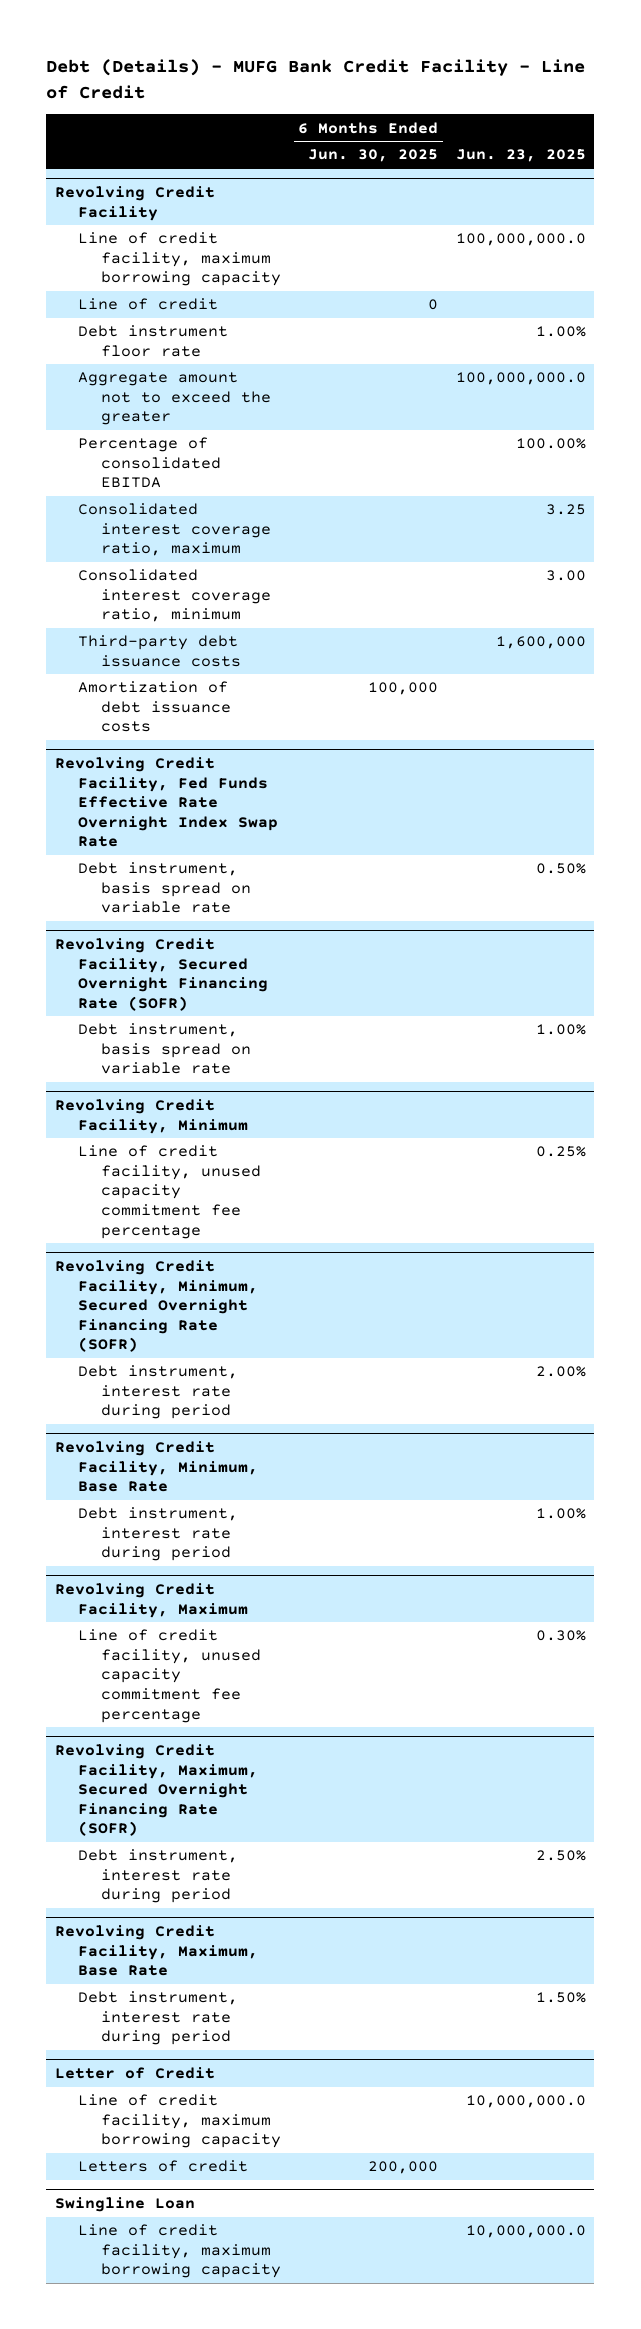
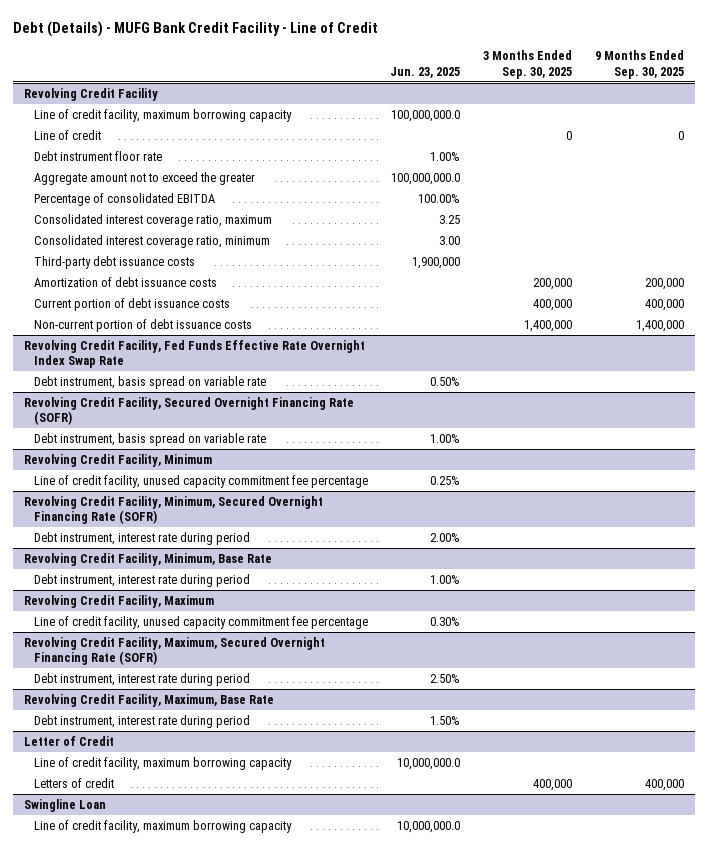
- | 6 Months Ended Jun. 30, 2025 | Jun. 23, 2025
+ | Jun. 23, 2025 | 3 Months Ended Sep. 30, 2025 | 9 Months Ended Sep. 30, 2025
@ Revolving Credit Facility
- Third-party debt issuance costs | | 1,600,000
+ Third-party debt issuance costs | 1,900,000 | |
+ Current portion of debt issuance costs | | 400,000 | 400,000
+ Non-current portion of debt issuance costs | | 1,400,000 | 1,400,000

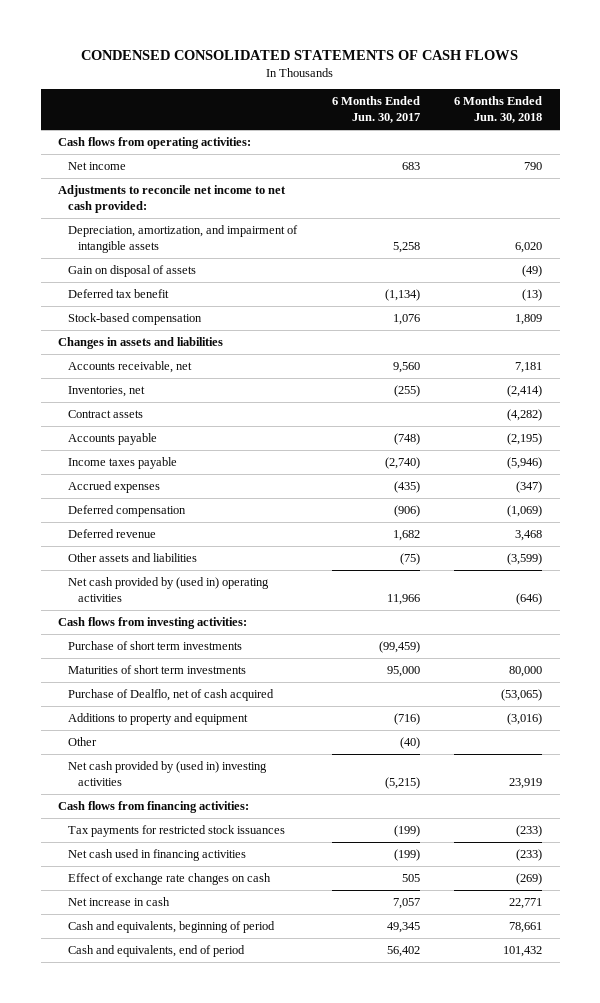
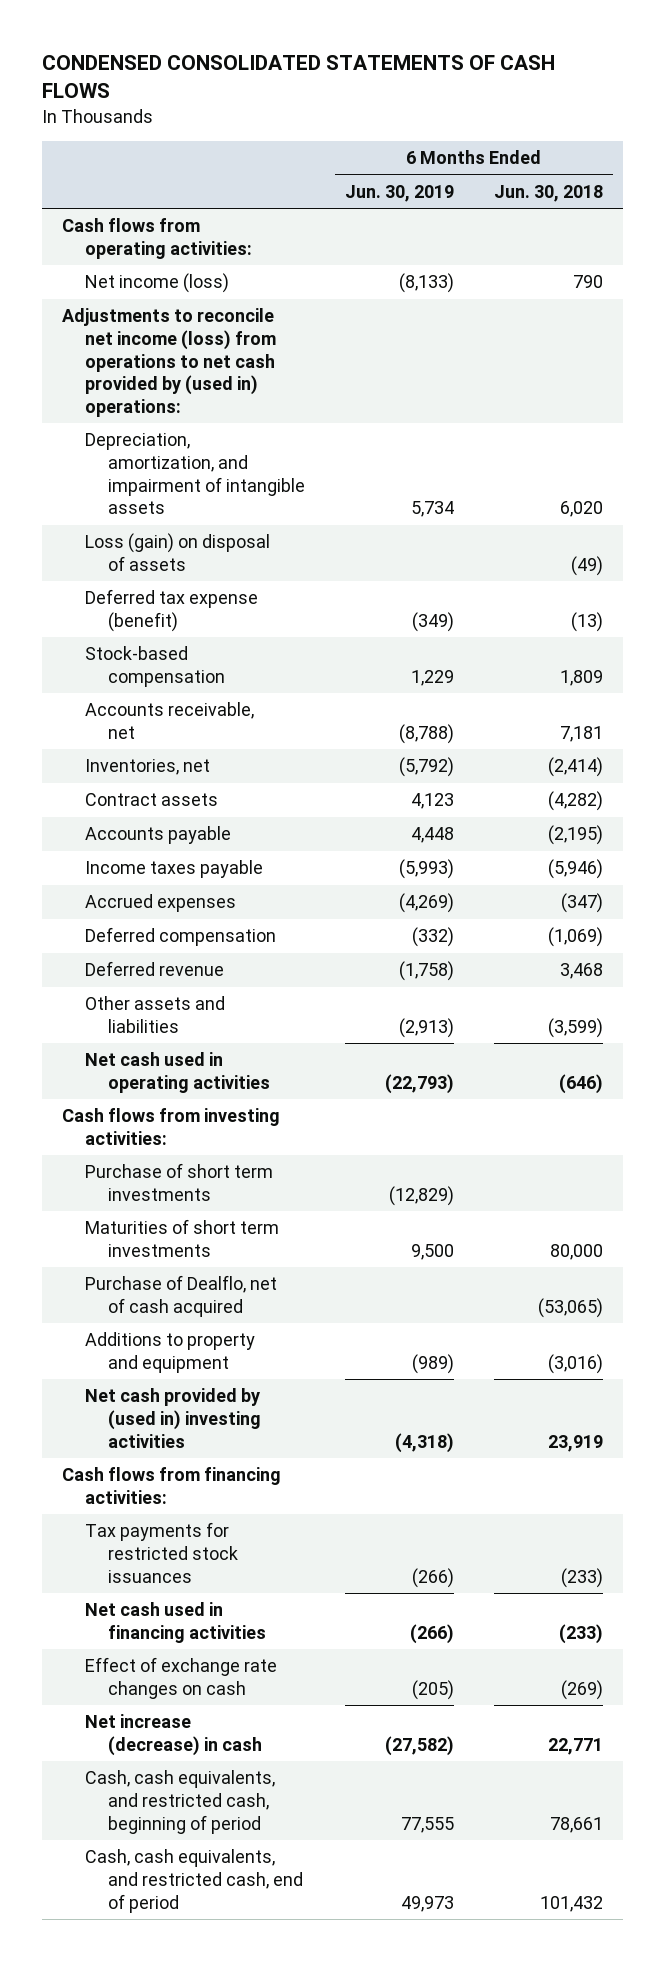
- | 6 Months Ended Jun. 30, 2017 | 6 Months Ended Jun. 30, 2018
+ | 6 Months Ended Jun. 30, 2019 | 6 Months Ended Jun. 30, 2018
- Net income | 683 | 790
- Adjustments to reconcile net income to net cash provided:
+ Net income (loss) | (8,133) | 790
+ Adjustments to reconcile net income (loss) from operations to net cash provided by (used in) operations:
- Gain on disposal of assets | | (49)
- Deferred tax benefit | (1,134) | (13)
+ Loss (gain) on disposal of assets | | (49)
+ Deferred tax expense (benefit) | (349) | (13)
- Changes in assets and liabilities
- Net cash provided by (used in) operating activities | 11,966 | (646)
+ Net cash used in operating activities | (22,793) | (646)
- Other | (40) |
- Net increase in cash | 7,057 | 22,771
- Cash and equivalents, beginning of period | 49,345 | 78,661
- Cash and equivalents, end of period | 56,402 | 101,432
+ Net increase (decrease) in cash | (27,582) | 22,771
+ Cash, cash equivalents, and restricted cash, beginning of period | 77,555 | 78,661
+ Cash, cash equivalents, and restricted cash, end of period | 49,973 | 101,432

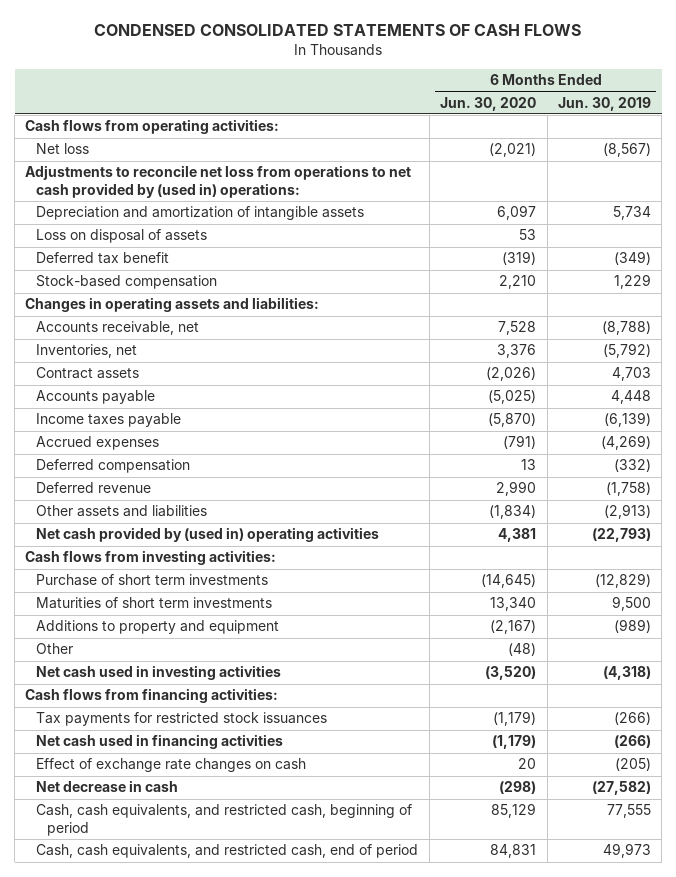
- | 6 Months Ended Jun. 30, 2019 | 6 Months Ended Jun. 30, 2018
+ | 6 Months Ended Jun. 30, 2020 | 6 Months Ended Jun. 30, 2019
- Net income (loss) | (8,133) | 790
- Adjustments to reconcile net income (loss) from operations to net cash provided by (used in) operations:
- Depreciation, amortization, and impairment of intangible assets | 5,734 | 6,020
- Loss (gain) on disposal of assets | | (49)
- Deferred tax expense (benefit) | (349) | (13)
+ Net loss | (2,021) | (8,567)
+ Adjustments to reconcile net loss from operations to net cash provided by (used in) operations:
+ Depreciation and amortization of intangible assets | 6,097 | 5,734
+ Loss on disposal of assets | 53 |
+ Deferred tax benefit | (319) | (349)
+ Changes in operating assets and liabilities:
- Contract assets | 4,123 | (4,282)
+ Contract assets | (2,026) | 4,703
- Income taxes payable | (5,993) | (5,946)
+ Income taxes payable | (5,870) | (6,139)
- Net cash used in operating activities | (22,793) | (646)
+ Net cash provided by (used in) operating activities | 4,381 | (22,793)
- Purchase of Dealflo, net of cash acquired | | (53,065)
- Net cash provided by (used in) investing activities | (4,318) | 23,919
+ Other | (48) |
+ Net cash used in investing activities | (3,520) | (4,318)
- Net increase (decrease) in cash | (27,582) | 22,771
+ Net decrease in cash | (298) | (27,582)

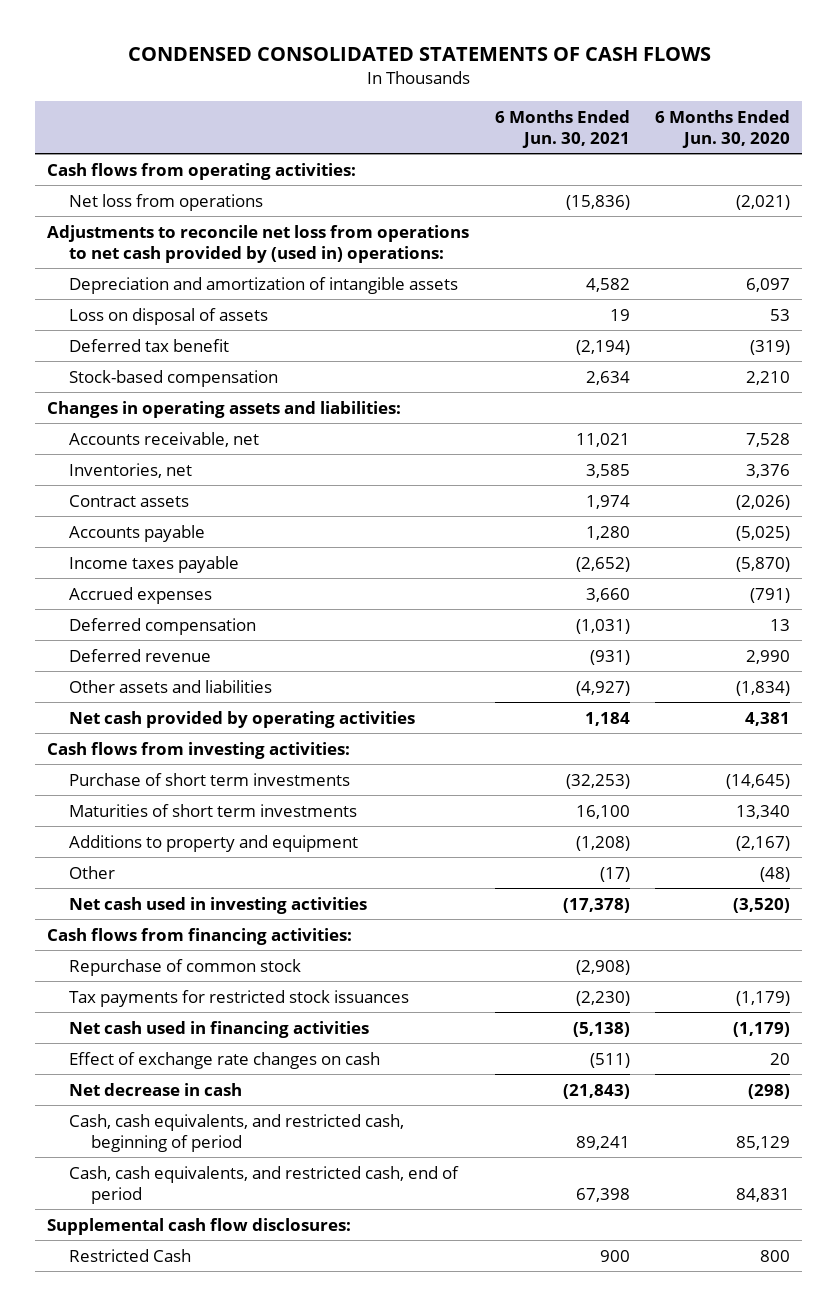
- | 6 Months Ended Jun. 30, 2020 | 6 Months Ended Jun. 30, 2019
+ | 6 Months Ended Jun. 30, 2021 | 6 Months Ended Jun. 30, 2020
- Net loss | (2,021) | (8,567)
+ Net loss from operations | (15,836) | (2,021)
- Net cash provided by (used in) operating activities | 4,381 | (22,793)
+ Net cash provided by operating activities | 1,184 | 4,381
+ Repurchase of common stock | (2,908) |
+ Supplemental cash flow disclosures:
+ Restricted Cash | 900 | 800

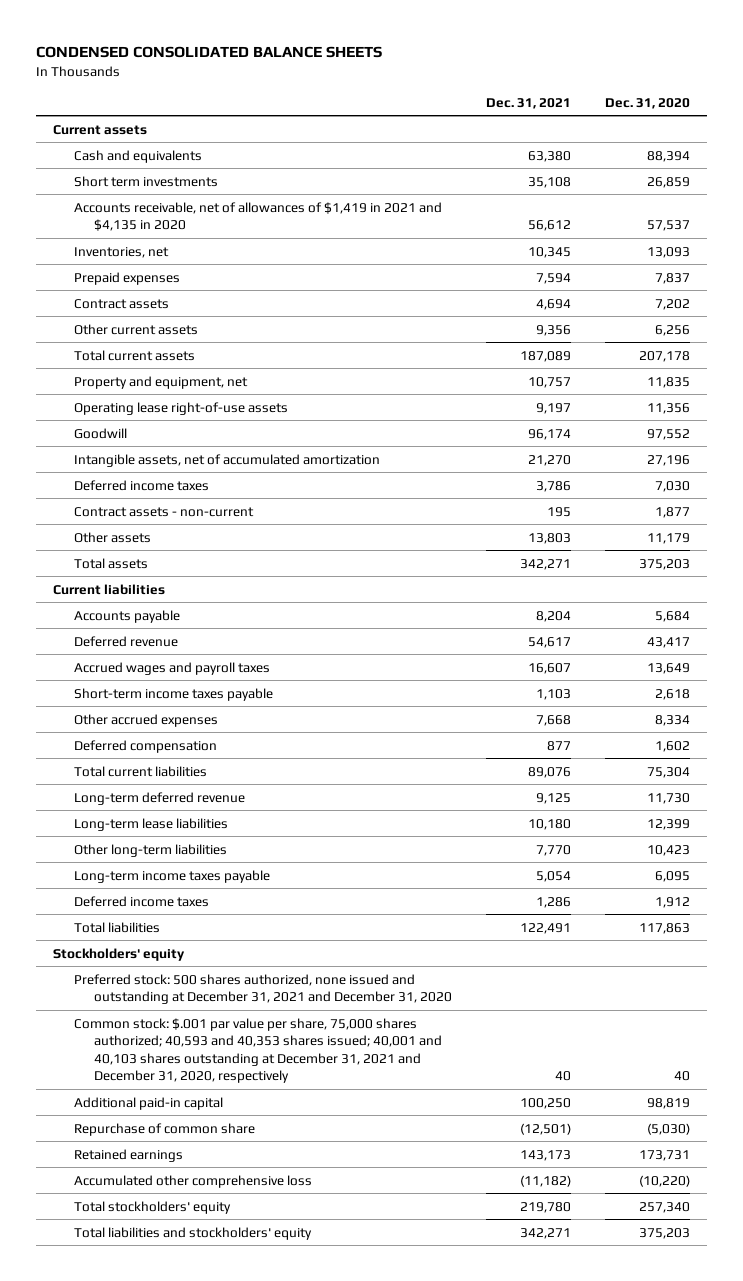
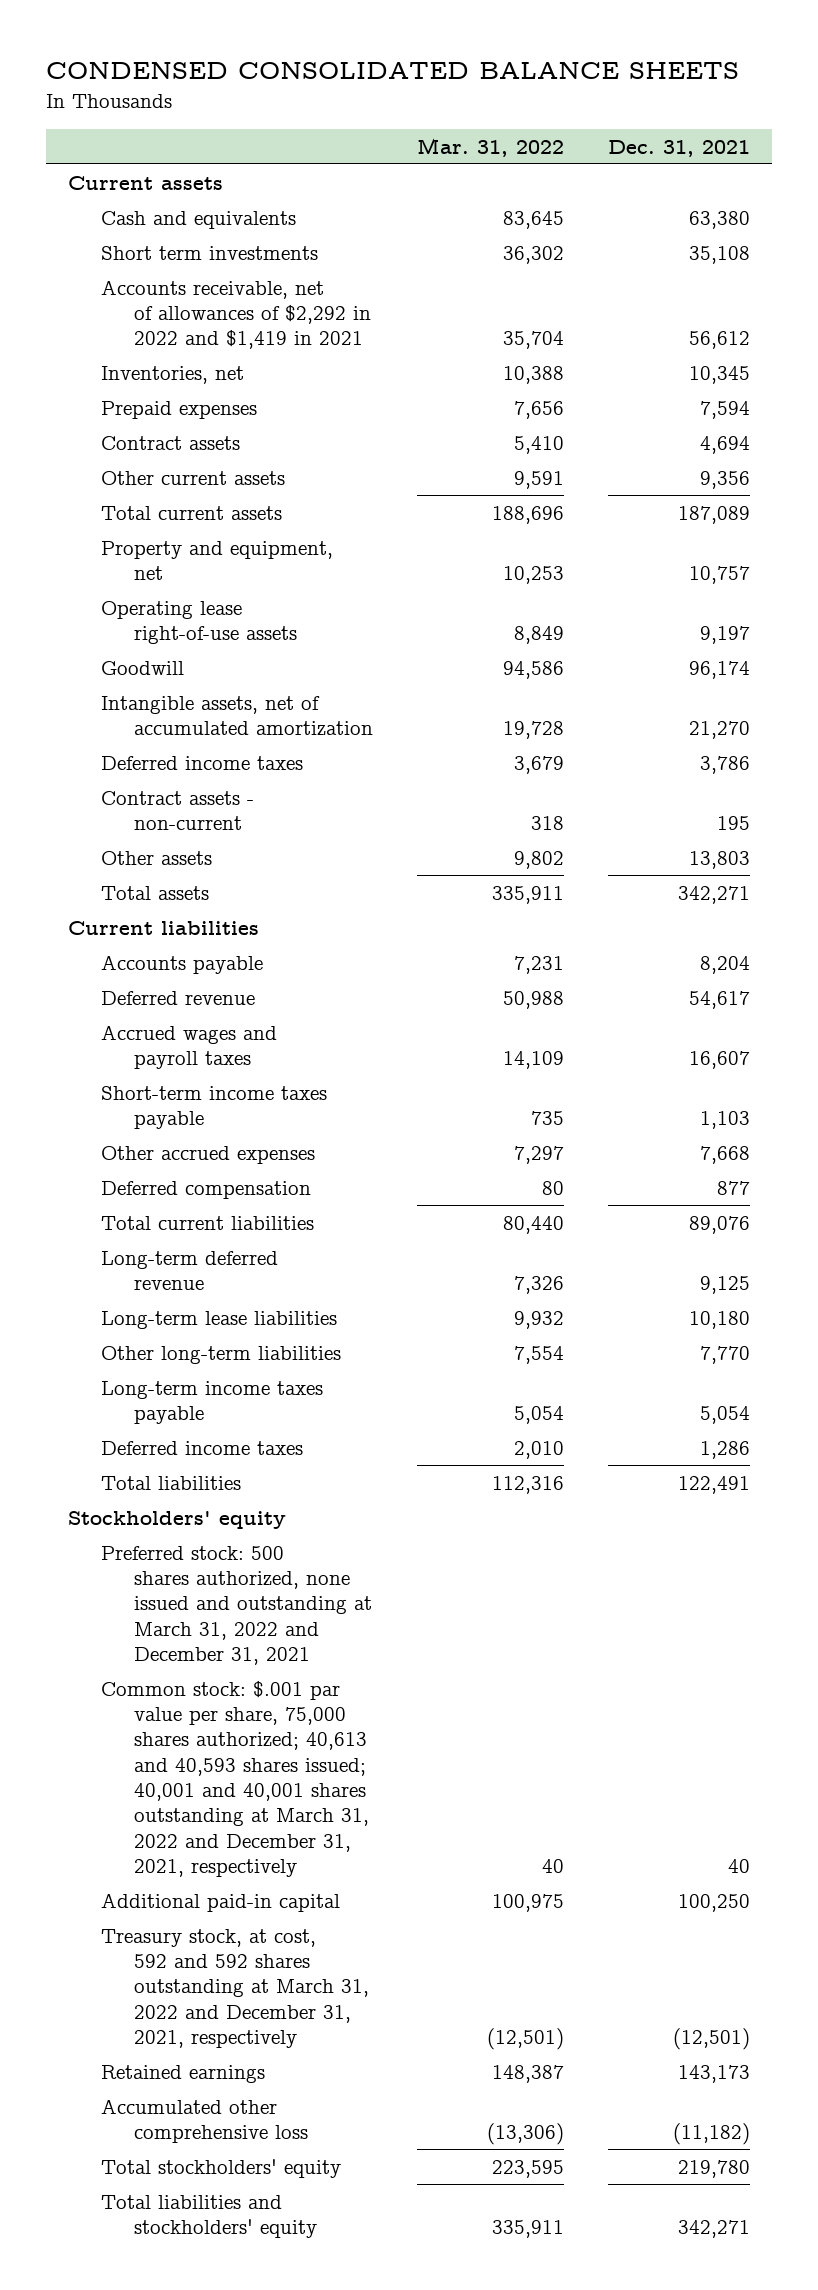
- | Dec. 31, 2021 | Dec. 31, 2020
+ | Mar. 31, 2022 | Dec. 31, 2021
- Accounts receivable, net of allowances of $1,419 in 2021 and $4,135 in 2020 | 56,612 | 57,537
+ Accounts receivable, net of allowances of $2,292 in 2022 and $1,419 in 2021 | 35,704 | 56,612
- Preferred stock: 500 shares authorized, none issued and outstanding at December 31, 2021 and December 31, 2020
- Common stock: $.001 par value per share, 75,000 shares authorized; 40,593 and 40,353 shares issued; 40,001 and 40,103 shares outstanding at December 31, 2021 and December 31, 2020, respectively | 40 | 40
+ Preferred stock: 500 shares authorized, none issued and outstanding at March 31, 2022 and December 31, 2021
+ Common stock: $.001 par value per share, 75,000 shares authorized; 40,613 and 40,593 shares issued; 40,001 and 40,001 shares outstanding at March 31, 2022 and December 31, 2021, respectively | 40 | 40
- Repurchase of common share | (12,501) | (5,030)
+ Treasury stock, at cost, 592 and 592 shares outstanding at March 31, 2022 and December 31, 2021, respectively | (12,501) | (12,501)

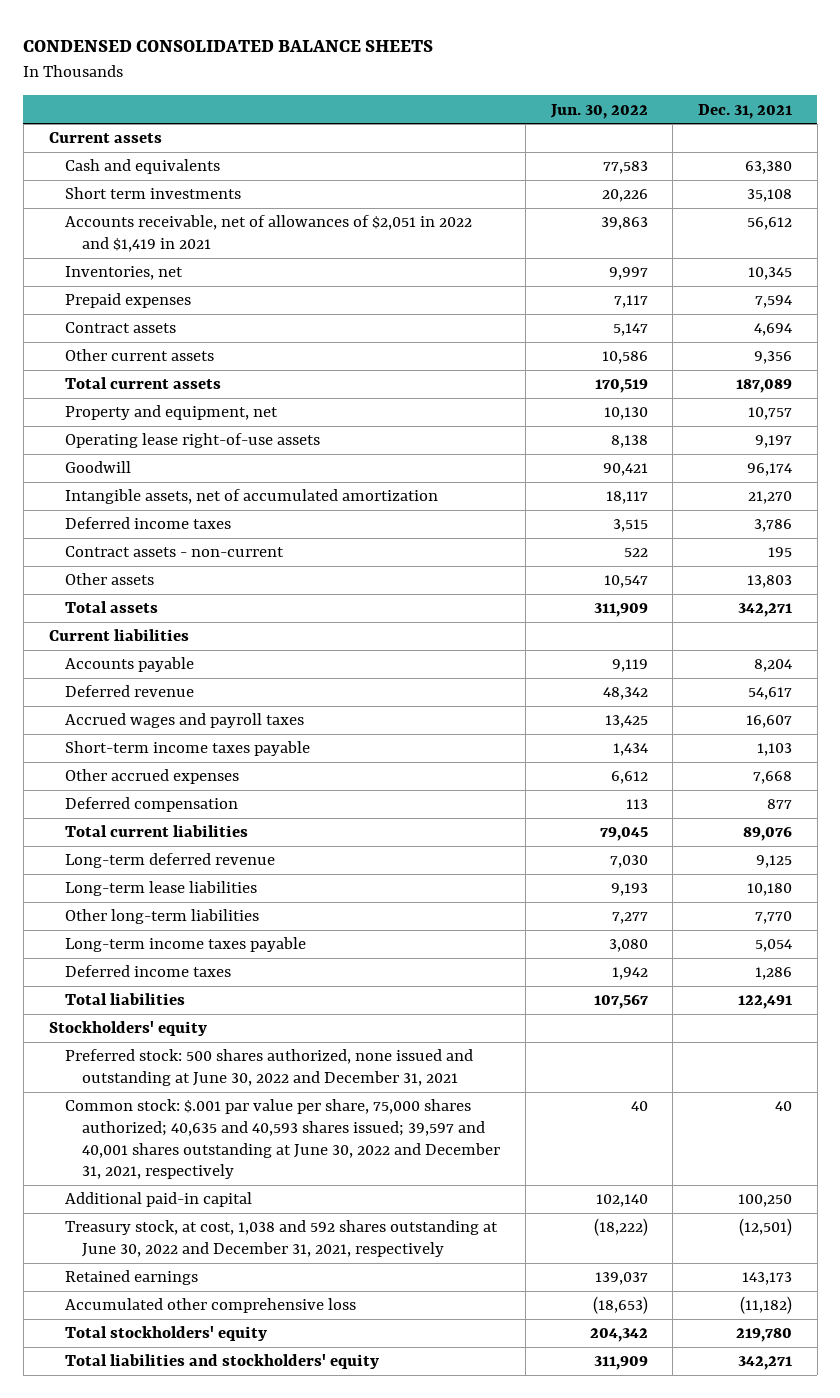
- | Mar. 31, 2022 | Dec. 31, 2021
+ | Jun. 30, 2022 | Dec. 31, 2021
- Accounts receivable, net of allowances of $2,292 in 2022 and $1,419 in 2021 | 35,704 | 56,612
+ Accounts receivable, net of allowances of $2,051 in 2022 and $1,419 in 2021 | 39,863 | 56,612
- Preferred stock: 500 shares authorized, none issued and outstanding at March 31, 2022 and December 31, 2021
- Common stock: $.001 par value per share, 75,000 shares authorized; 40,613 and 40,593 shares issued; 40,001 and 40,001 shares outstanding at March 31, 2022 and December 31, 2021, respectively | 40 | 40
+ Preferred stock: 500 shares authorized, none issued and outstanding at June 30, 2022 and December 31, 2021
+ Common stock: $.001 par value per share, 75,000 shares authorized; 40,635 and 40,593 shares issued; 39,597 and 40,001 shares outstanding at June 30, 2022 and December 31, 2021, respectively | 40 | 40
- Treasury stock, at cost, 592 and 592 shares outstanding at March 31, 2022 and December 31, 2021, respectively | (12,501) | (12,501)
+ Treasury stock, at cost, 1,038 and 592 shares outstanding at June 30, 2022 and December 31, 2021, respectively | (18,222) | (12,501)

